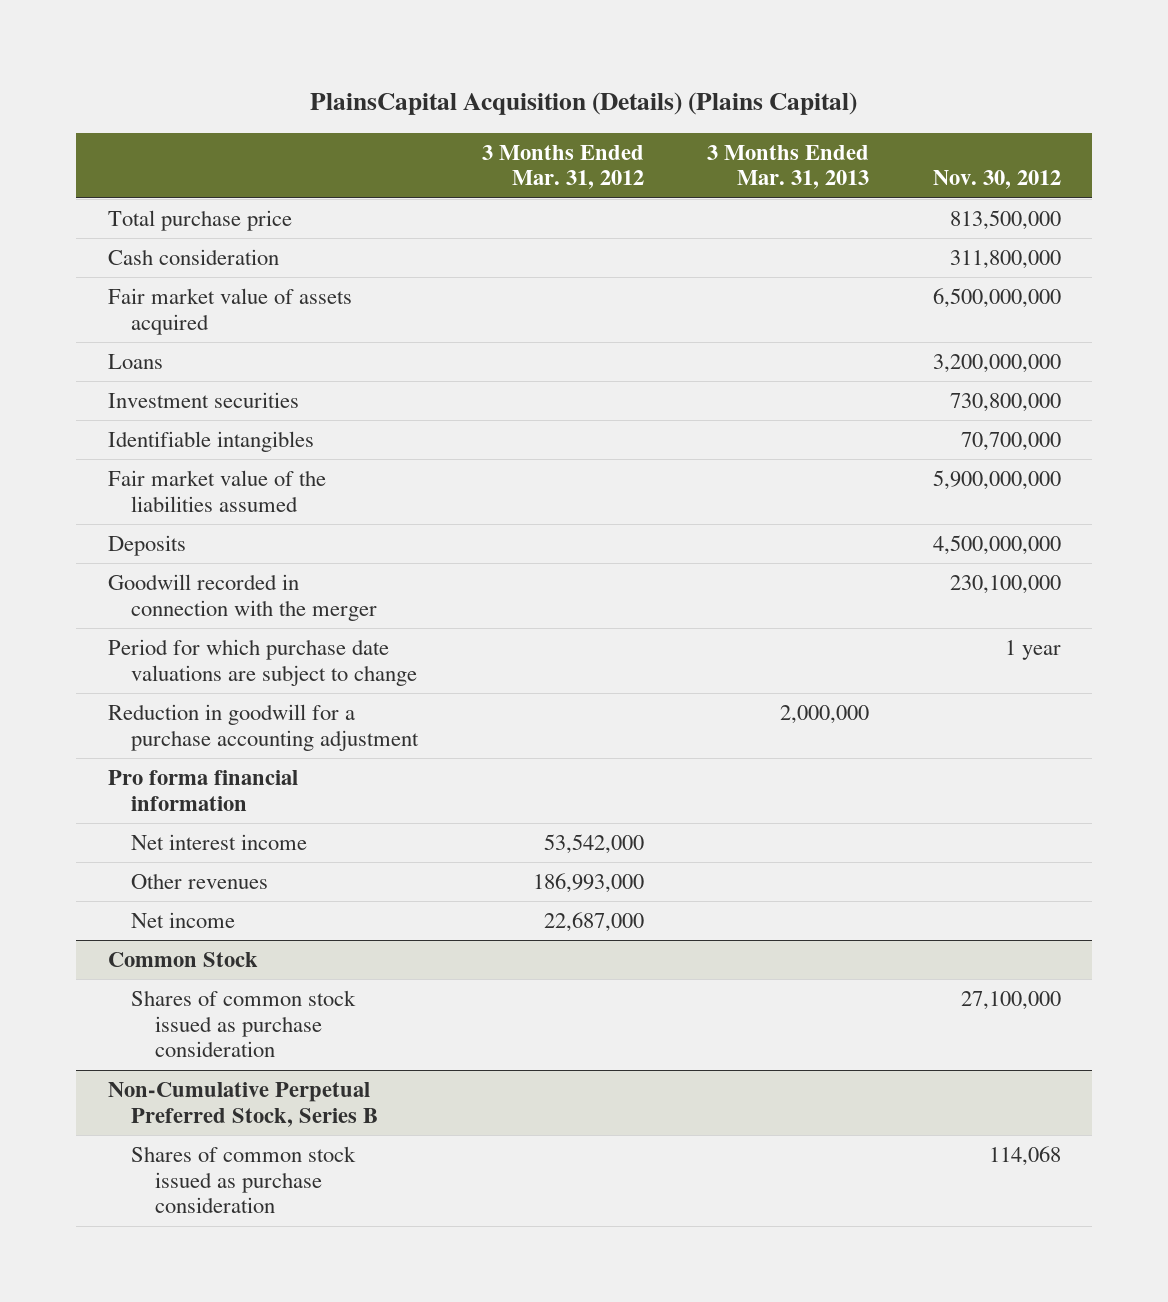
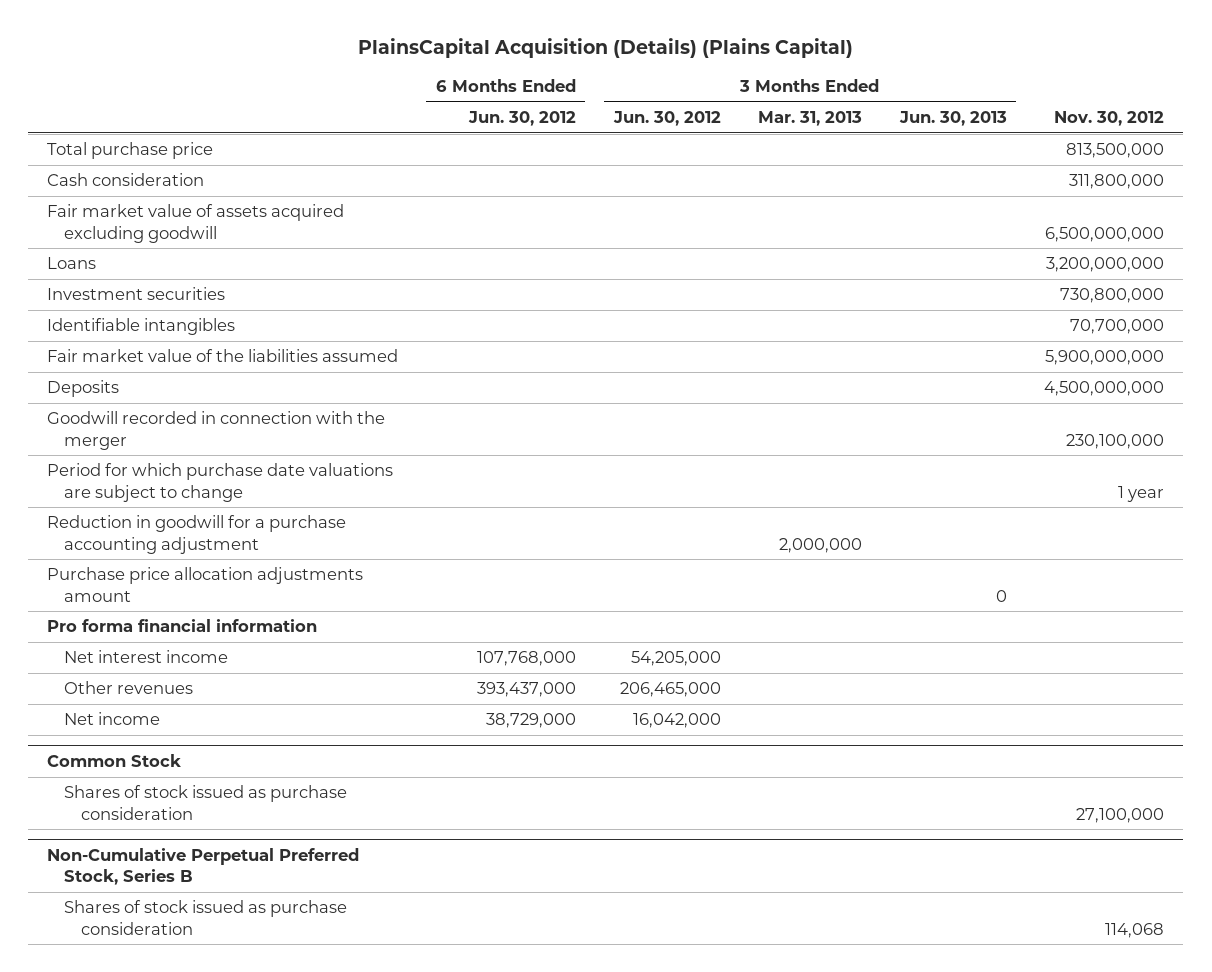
- | 3 Months Ended Mar. 31, 2012 | 3 Months Ended Mar. 31, 2013 | Nov. 30, 2012
+ | 6 Months Ended Jun. 30, 2012 | 3 Months Ended Jun. 30, 2012 | 3 Months Ended Mar. 31, 2013 | 3 Months Ended Jun. 30, 2013 | Nov. 30, 2012
- Fair market value of assets acquired | | | 6,500,000,000
+ Fair market value of assets acquired excluding goodwill | | | | | 6,500,000,000
+ Purchase price allocation adjustments amount | | | | 0 |
@ Common Stock
- Shares of common stock issued as purchase consideration | | | 27,100,000
+ Shares of stock issued as purchase consideration | | | | | 27,100,000
@ Non-Cumulative Perpetual Preferred Stock, Series B
- Shares of common stock issued as purchase consideration | | | 114,068
+ Shares of stock issued as purchase consideration | | | | | 114,068

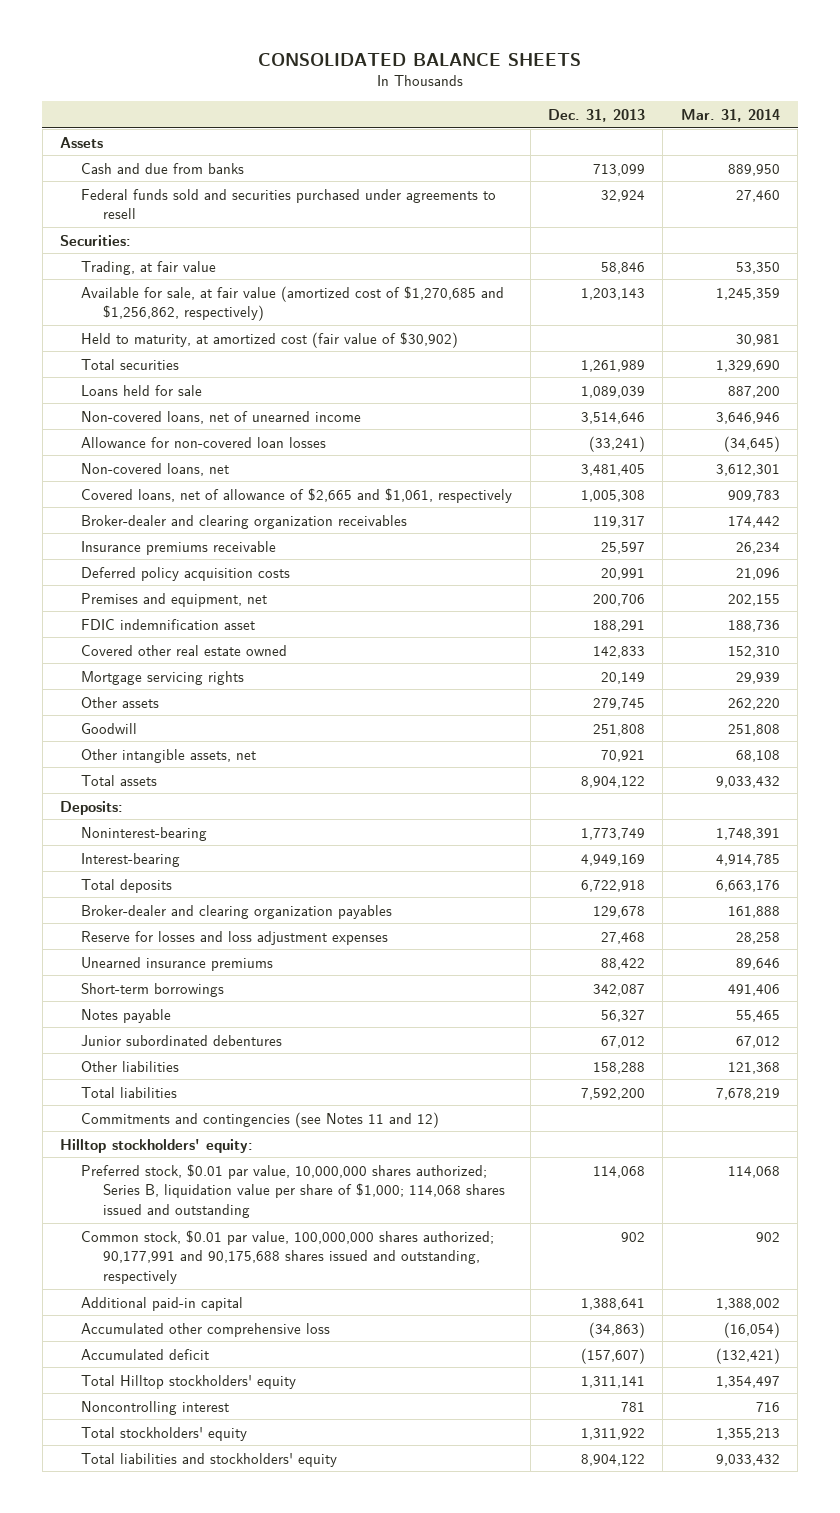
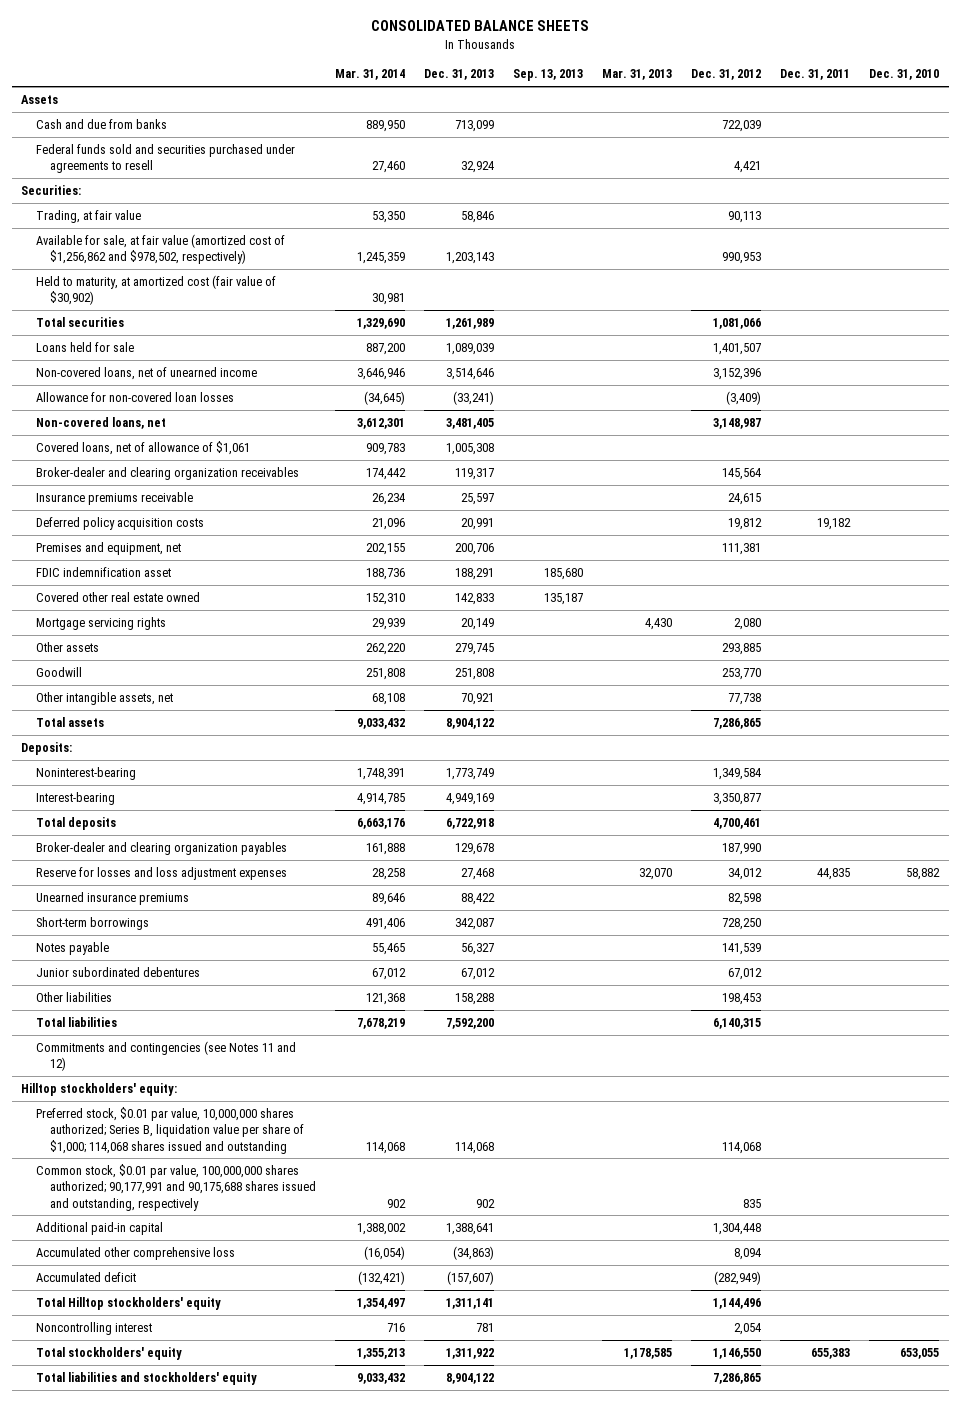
- | Dec. 31, 2013 | Mar. 31, 2014
+ | Mar. 31, 2014 | Dec. 31, 2013 | Sep. 13, 2013 | Mar. 31, 2013 | Dec. 31, 2012 | Dec. 31, 2011 | Dec. 31, 2010
- Available for sale, at fair value (amortized cost of $1,270,685 and $1,256,862, respectively) | 1,203,143 | 1,245,359
+ Available for sale, at fair value (amortized cost of $1,256,862 and $978,502, respectively) | 1,245,359 | 1,203,143 | | | 990,953 | |
- Covered loans, net of allowance of $2,665 and $1,061, respectively | 1,005,308 | 909,783
+ Covered loans, net of allowance of $1,061 | 909,783 | 1,005,308 | | | | |

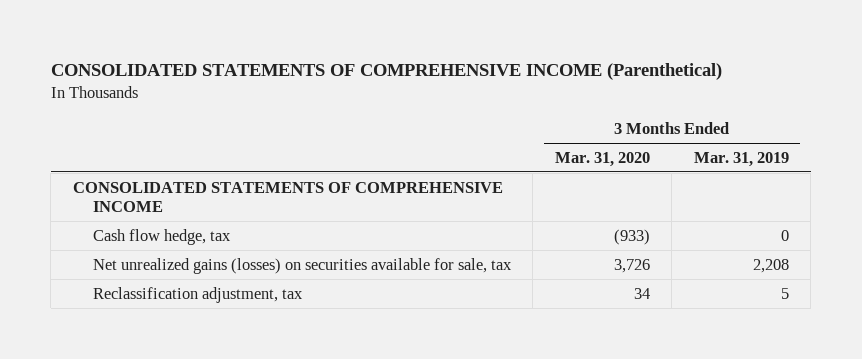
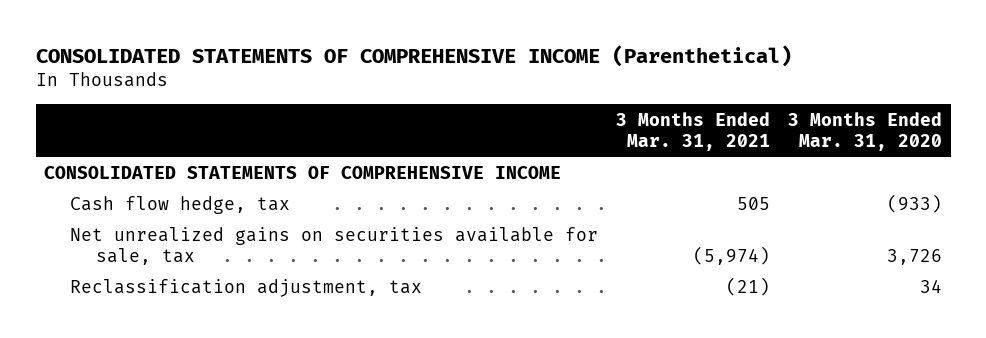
- | 3 Months Ended Mar. 31, 2020 | 3 Months Ended Mar. 31, 2019
+ | 3 Months Ended Mar. 31, 2021 | 3 Months Ended Mar. 31, 2020
- Net unrealized gains (losses) on securities available for sale, tax | 3,726 | 2,208
+ Net unrealized gains on securities available for sale, tax | (5,974) | 3,726

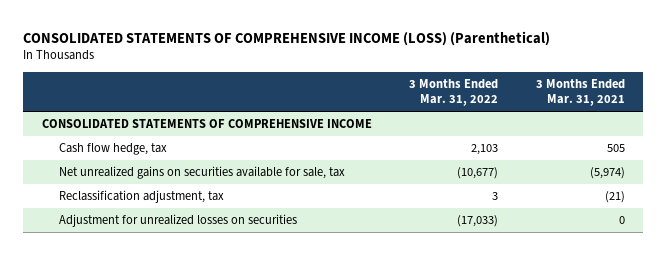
- CONSOLIDATED STATEMENTS OF COMPREHENSIVE INCOME (Parenthetical)
+ CONSOLIDATED STATEMENTS OF COMPREHENSIVE INCOME (LOSS) (Parenthetical)
- | 3 Months Ended Mar. 31, 2021 | 3 Months Ended Mar. 31, 2020
+ | 3 Months Ended Mar. 31, 2022 | 3 Months Ended Mar. 31, 2021
+ Adjustment for unrealized losses on securities | (17,033) | 0

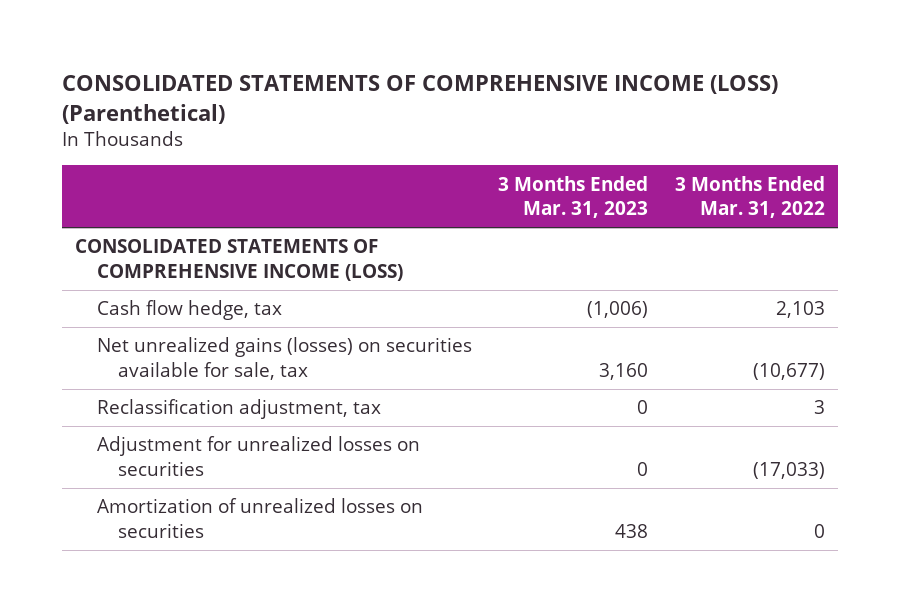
- | 3 Months Ended Mar. 31, 2022 | 3 Months Ended Mar. 31, 2021
+ | 3 Months Ended Mar. 31, 2023 | 3 Months Ended Mar. 31, 2022
- CONSOLIDATED STATEMENTS OF COMPREHENSIVE INCOME
+ CONSOLIDATED STATEMENTS OF COMPREHENSIVE INCOME (LOSS)
- Net unrealized gains on securities available for sale, tax | (10,677) | (5,974)
+ Net unrealized gains (losses) on securities available for sale, tax | 3,160 | (10,677)
+ Amortization of unrealized losses on securities | 438 | 0

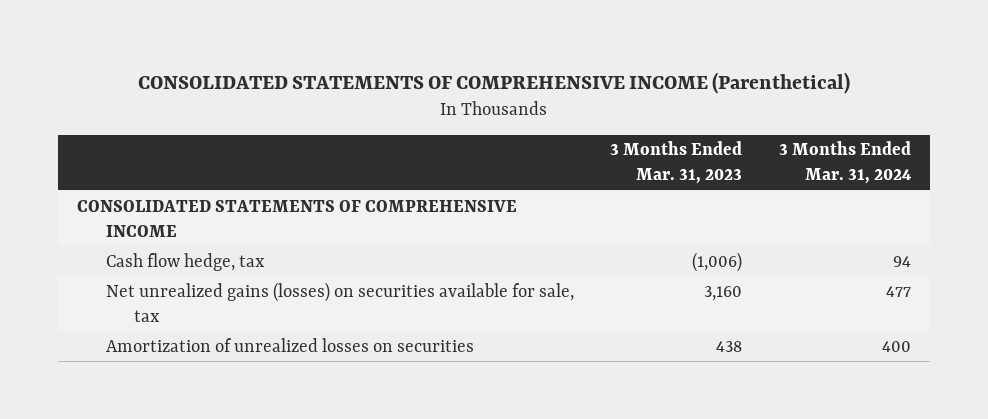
- CONSOLIDATED STATEMENTS OF COMPREHENSIVE INCOME (LOSS) (Parenthetical)
+ CONSOLIDATED STATEMENTS OF COMPREHENSIVE INCOME (Parenthetical)
- | 3 Months Ended Mar. 31, 2023 | 3 Months Ended Mar. 31, 2022
+ | 3 Months Ended Mar. 31, 2023 | 3 Months Ended Mar. 31, 2024
- CONSOLIDATED STATEMENTS OF COMPREHENSIVE INCOME (LOSS)
+ CONSOLIDATED STATEMENTS OF COMPREHENSIVE INCOME
- Reclassification adjustment, tax | 0 | 3
- Adjustment for unrealized losses on securities | 0 | (17,033)

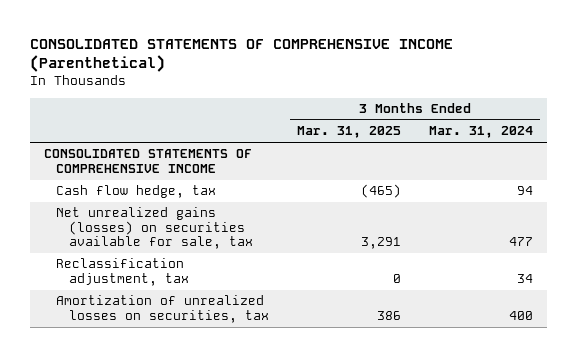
- | 3 Months Ended Mar. 31, 2023 | 3 Months Ended Mar. 31, 2024
+ | 3 Months Ended Mar. 31, 2025 | 3 Months Ended Mar. 31, 2024
- Amortization of unrealized losses on securities | 438 | 400
+ Reclassification adjustment, tax | 0 | 34
+ Amortization of unrealized losses on securities, tax | 386 | 400

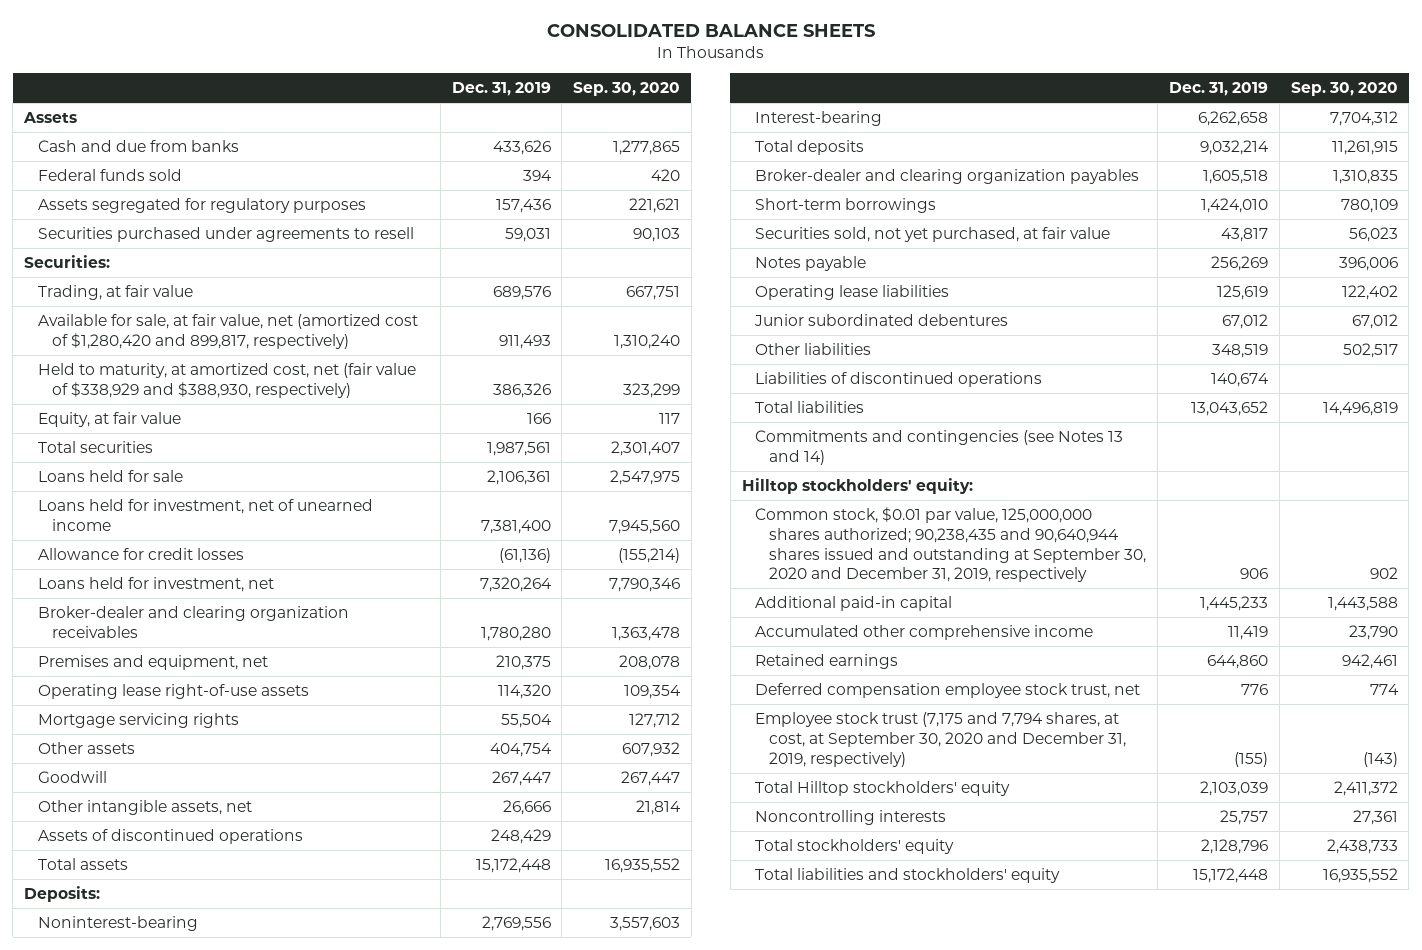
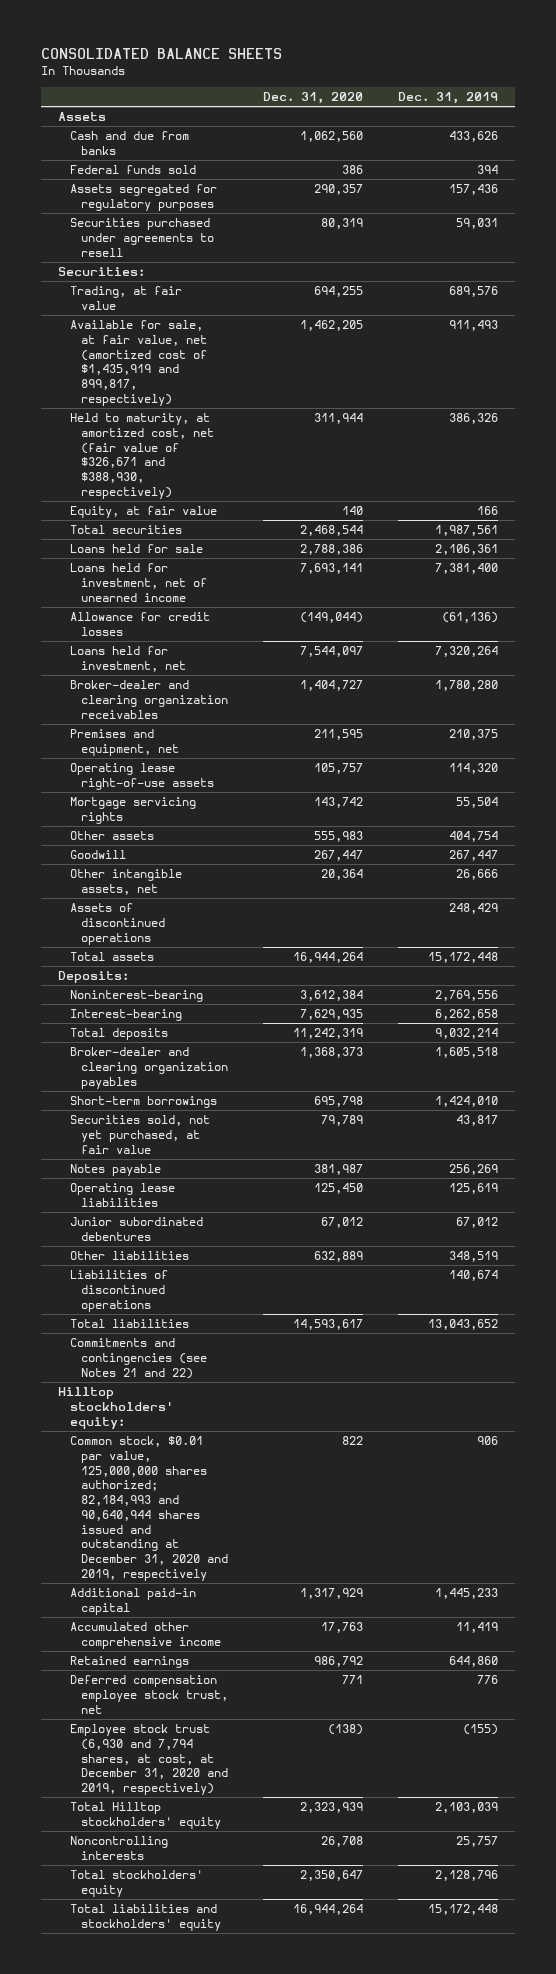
- | Dec. 31, 2019 | Sep. 30, 2020
+ | Dec. 31, 2020 | Dec. 31, 2019
- Available for sale, at fair value, net (amortized cost of $1,280,420 and 899,817, respectively) | 911,493 | 1,310,240
- Held to maturity, at amortized cost, net (fair value of $338,929 and $388,930, respectively) | 386,326 | 323,299
+ Available for sale, at fair value, net (amortized cost of $1,435,919 and 899,817, respectively) | 1,462,205 | 911,493
+ Held to maturity, at amortized cost, net (fair value of $326,671 and $388,930, respectively) | 311,944 | 386,326
- Commitments and contingencies (see Notes 13 and 14)
+ Commitments and contingencies (see Notes 21 and 22)
- Common stock, $0.01 par value, 125,000,000 shares authorized; 90,238,435 and 90,640,944 shares issued and outstanding at September 30, 2020 and December 31, 2019, respectively | 906 | 902
+ Common stock, $0.01 par value, 125,000,000 shares authorized; 82,184,993 and 90,640,944 shares issued and outstanding at December 31, 2020 and 2019, respectively | 822 | 906
- Employee stock trust (7,175 and 7,794 shares, at cost, at September 30, 2020 and December 31, 2019, respectively) | (155) | (143)
+ Employee stock trust (6,930 and 7,794 shares, at cost, at December 31, 2020 and 2019, respectively) | (138) | (155)

